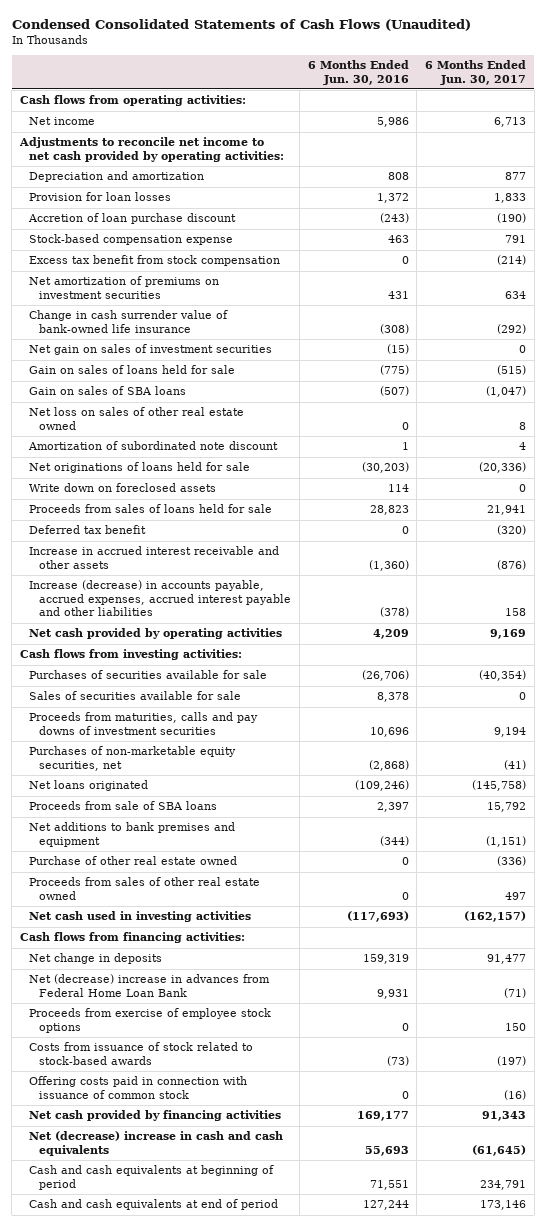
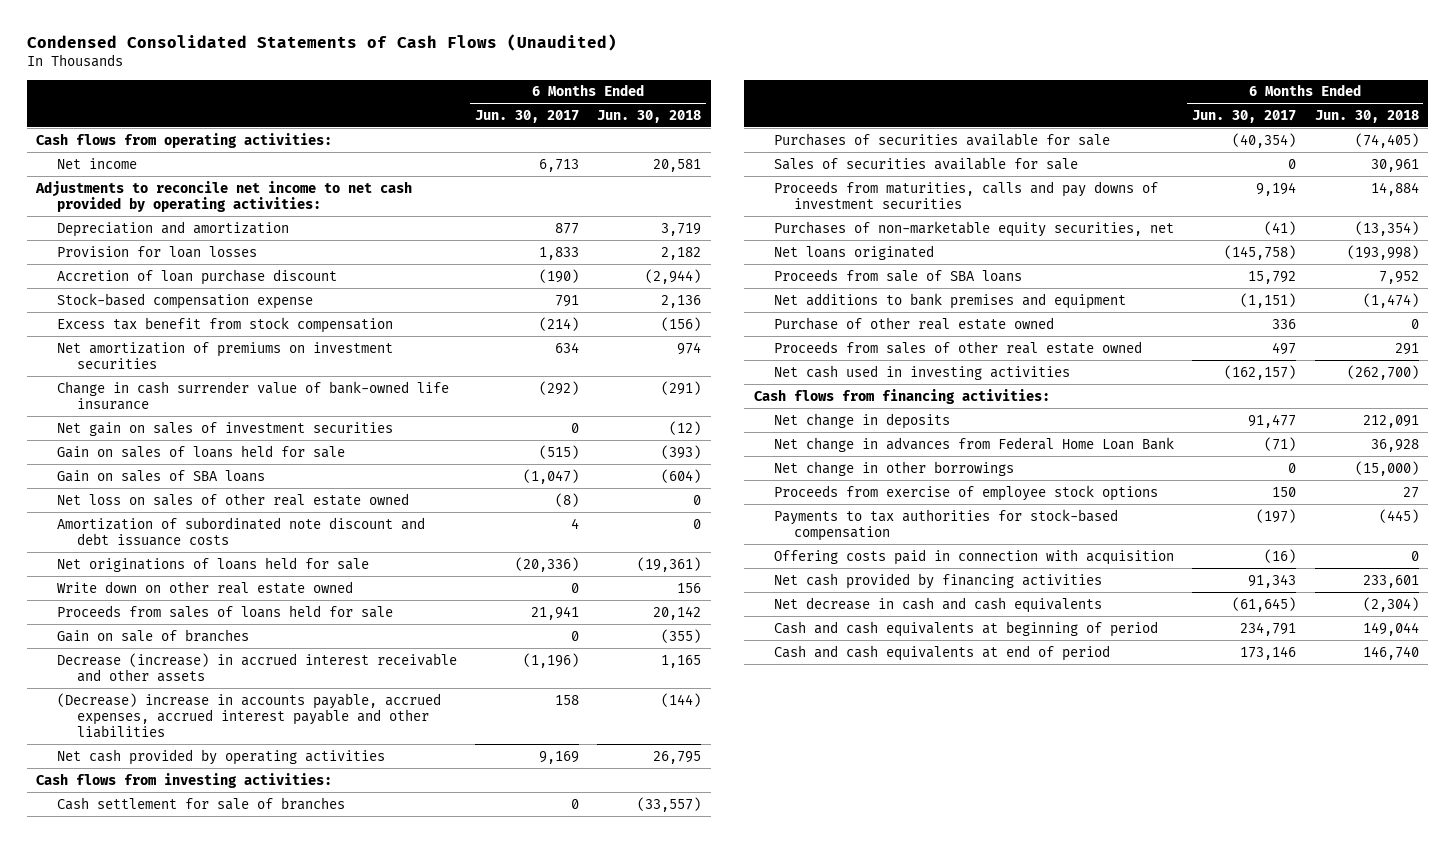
- | 6 Months Ended Jun. 30, 2016 | 6 Months Ended Jun. 30, 2017
+ | 6 Months Ended Jun. 30, 2017 | 6 Months Ended Jun. 30, 2018
- Net loss on sales of other real estate owned | 0 | 8
- Amortization of subordinated note discount | 1 | 4
+ Net loss on sales of other real estate owned | (8) | 0
+ Amortization of subordinated note discount and debt issuance costs | 4 | 0
- Write down on foreclosed assets | 114 | 0
+ Write down on other real estate owned | 0 | 156
- Deferred tax benefit | 0 | (320)
- Increase in accrued interest receivable and other assets | (1,360) | (876)
- Increase (decrease) in accounts payable, accrued expenses, accrued interest payable and other liabilities | (378) | 158
+ Gain on sale of branches | 0 | (355)
+ Decrease (increase) in accrued interest receivable and other assets | (1,196) | 1,165
+ (Decrease) increase in accounts payable, accrued expenses, accrued interest payable and other liabilities | 158 | (144)
+ Cash settlement for sale of branches | 0 | (33,557)
- Purchase of other real estate owned | 0 | (336)
+ Purchase of other real estate owned | 336 | 0
- Net (decrease) increase in advances from Federal Home Loan Bank | 9,931 | (71)
+ Net change in advances from Federal Home Loan Bank | (71) | 36,928
+ Net change in other borrowings | 0 | (15,000)
- Costs from issuance of stock related to stock-based awards | (73) | (197)
- Offering costs paid in connection with issuance of common stock | 0 | (16)
+ Payments to tax authorities for stock-based compensation | (197) | (445)
+ Offering costs paid in connection with acquisition | (16) | 0
- Net (decrease) increase in cash and cash equivalents | 55,693 | (61,645)
+ Net decrease in cash and cash equivalents | (61,645) | (2,304)

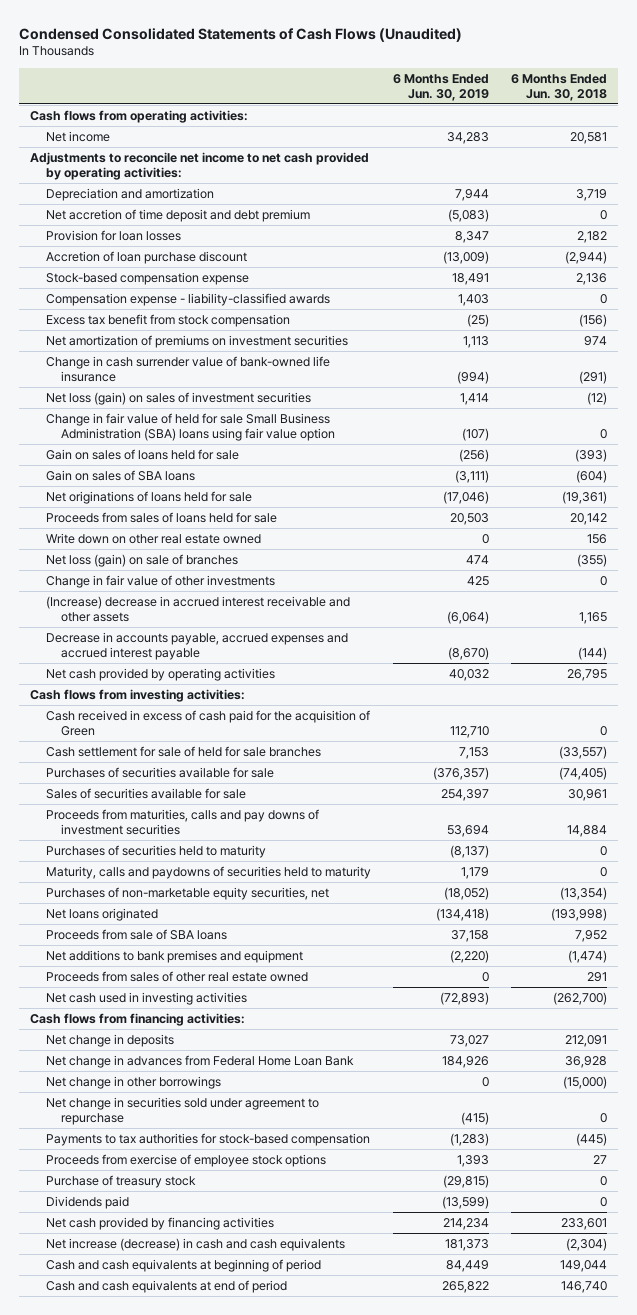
- | 6 Months Ended Jun. 30, 2017 | 6 Months Ended Jun. 30, 2018
+ | 6 Months Ended Jun. 30, 2019 | 6 Months Ended Jun. 30, 2018
+ Net accretion of time deposit and debt premium | (5,083) | 0
+ Compensation expense - liability-classified awards | 1,403 | 0
- Net gain on sales of investment securities | 0 | (12)
+ Net loss (gain) on sales of investment securities | 1,414 | (12)
+ Change in fair value of held for sale Small Business Administration (SBA) loans using fair value option | (107) | 0
- Net loss on sales of other real estate owned | (8) | 0
- Amortization of subordinated note discount and debt issuance costs | 4 | 0
- Gain on sale of branches | 0 | (355)
- Decrease (increase) in accrued interest receivable and other assets | (1,196) | 1,165
- (Decrease) increase in accounts payable, accrued expenses, accrued interest payable and other liabilities | 158 | (144)
moved down: Write down on other real estate owned | 0 | 156
+ Net loss (gain) on sale of branches | 474 | (355)
+ Change in fair value of other investments | 425 | 0
+ (Increase) decrease in accrued interest receivable and other assets | (6,064) | 1,165
+ Decrease in accounts payable, accrued expenses and accrued interest payable | (8,670) | (144)
- Cash settlement for sale of branches | 0 | (33,557)
+ Cash received in excess of cash paid for the acquisition of Green | 112,710 | 0
+ Cash settlement for sale of held for sale branches | 7,153 | (33,557)
+ Purchases of securities held to maturity | (8,137) | 0
+ Maturity, calls and paydowns of securities held to maturity | 1,179 | 0
- Purchase of other real estate owned | 336 | 0
+ Net change in securities sold under agreement to repurchase | (415) | 0
- Offering costs paid in connection with acquisition | (16) | 0
moved down: Proceeds from exercise of employee stock options | 1,393 | 27
+ Purchase of treasury stock | (29,815) | 0
+ Dividends paid | (13,599) | 0
- Net decrease in cash and cash equivalents | (61,645) | (2,304)
+ Net increase (decrease) in cash and cash equivalents | 181,373 | (2,304)

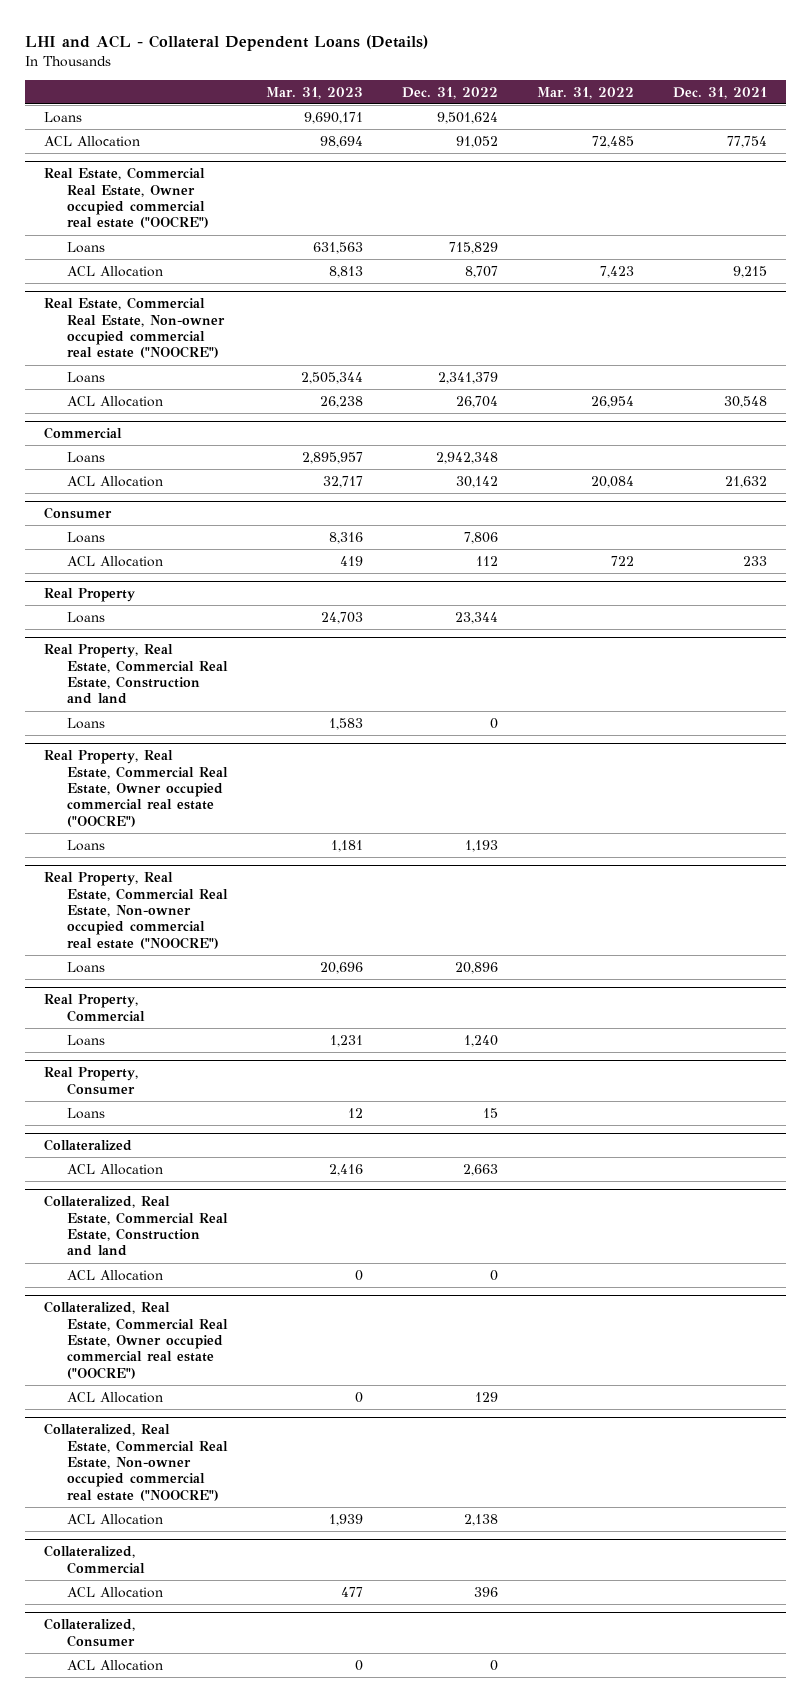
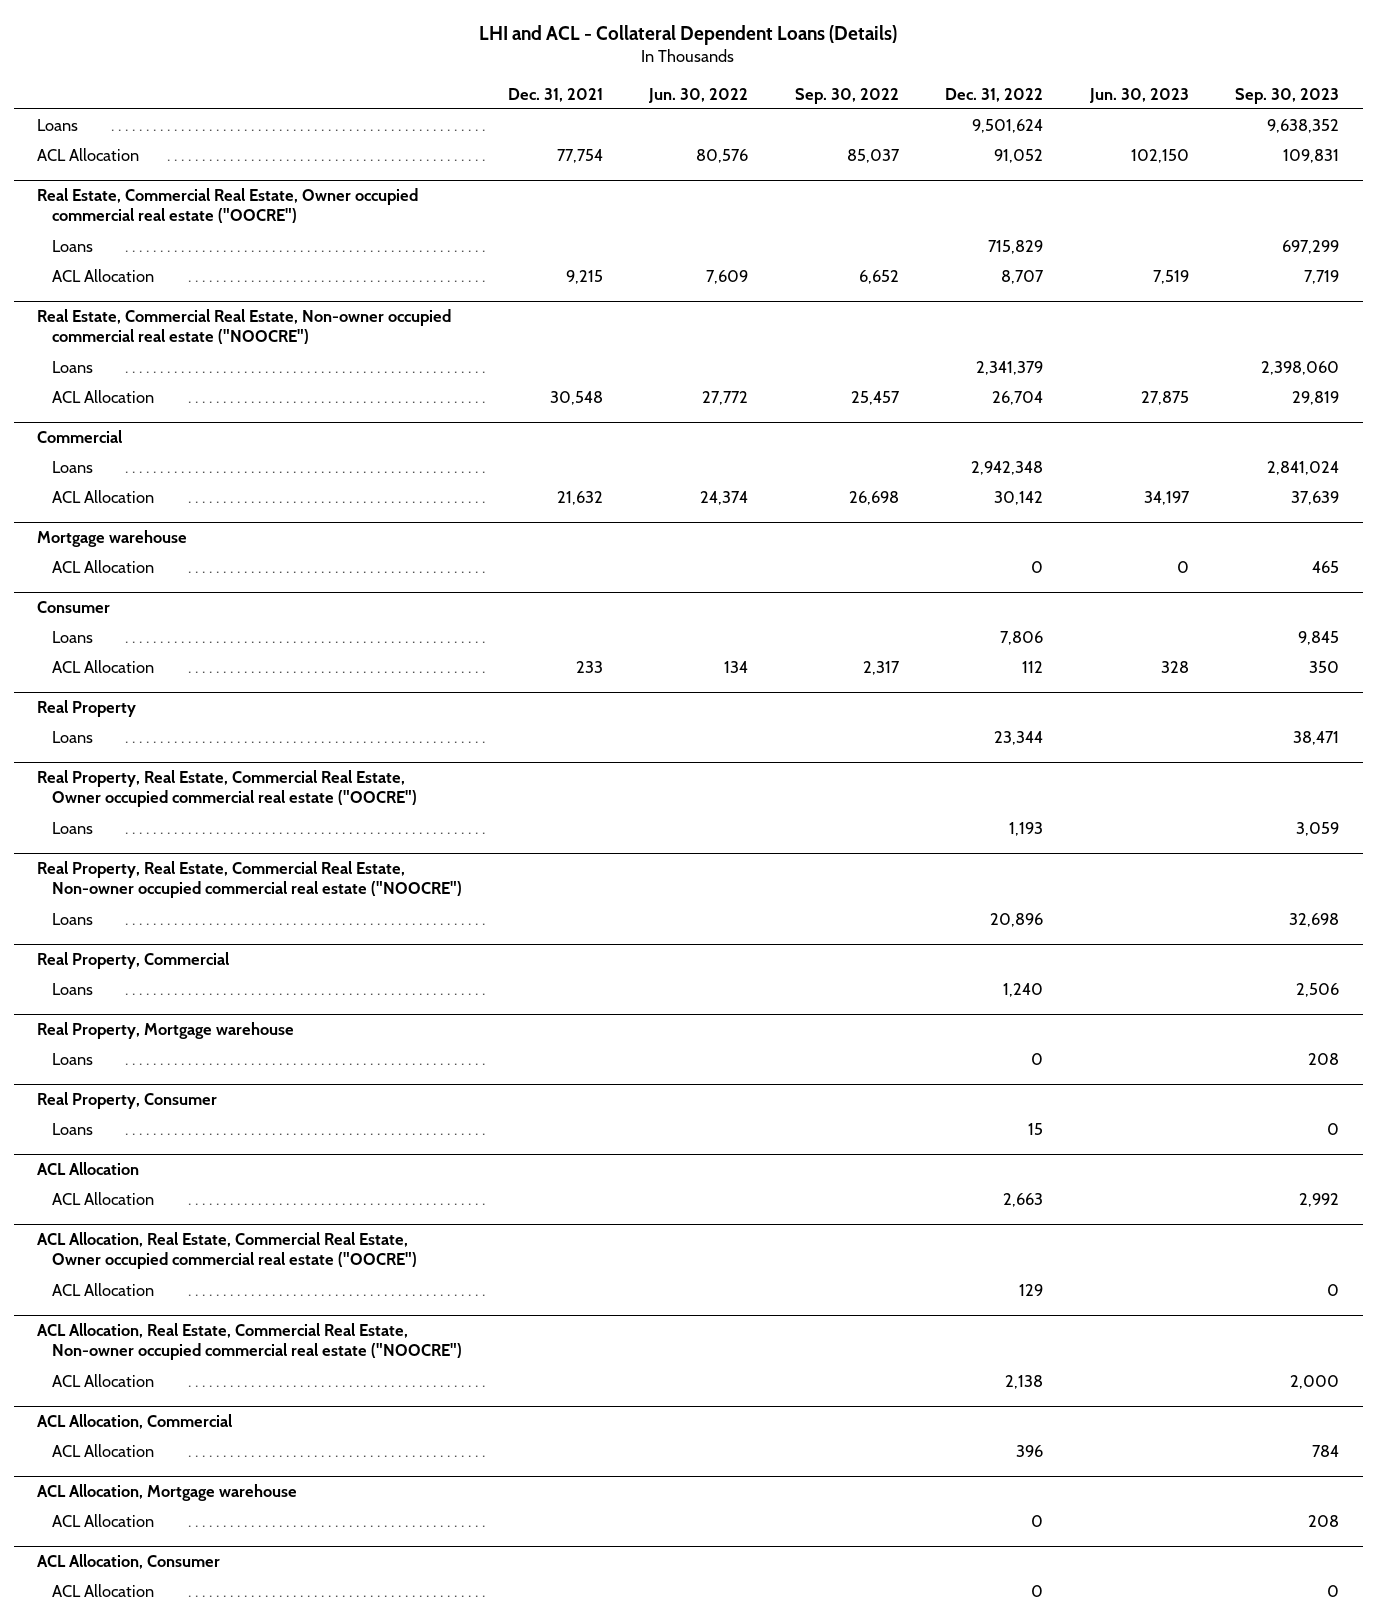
- | Mar. 31, 2023 | Dec. 31, 2022 | Mar. 31, 2022 | Dec. 31, 2021
+ | Dec. 31, 2021 | Jun. 30, 2022 | Sep. 30, 2022 | Dec. 31, 2022 | Jun. 30, 2023 | Sep. 30, 2023
+ Mortgage warehouse
+ ACL Allocation | | | | 0 | 0 | 465
- Real Property, Real Estate, Commercial Real Estate, Construction and land
- Loans | 1,583 | 0 | |
+ Real Property, Mortgage warehouse
+ Loans | | | | 0 | | 208
- Collateralized
+ ACL Allocation
- Collateralized, Real Estate, Commercial Real Estate, Construction and land
- ACL Allocation | 0 | 0 | |
- Collateralized, Real Estate, Commercial Real Estate, Owner occupied commercial real estate ("OOCRE")
+ ACL Allocation, Real Estate, Commercial Real Estate, Owner occupied commercial real estate ("OOCRE")
- Collateralized, Real Estate, Commercial Real Estate, Non-owner occupied commercial real estate ("NOOCRE")
+ ACL Allocation, Real Estate, Commercial Real Estate, Non-owner occupied commercial real estate ("NOOCRE")
- Collateralized, Commercial
+ ACL Allocation, Commercial
- Collateralized, Consumer
+ ACL Allocation, Mortgage warehouse
+ ACL Allocation, Consumer
+ ACL Allocation | | | | 0 | | 0

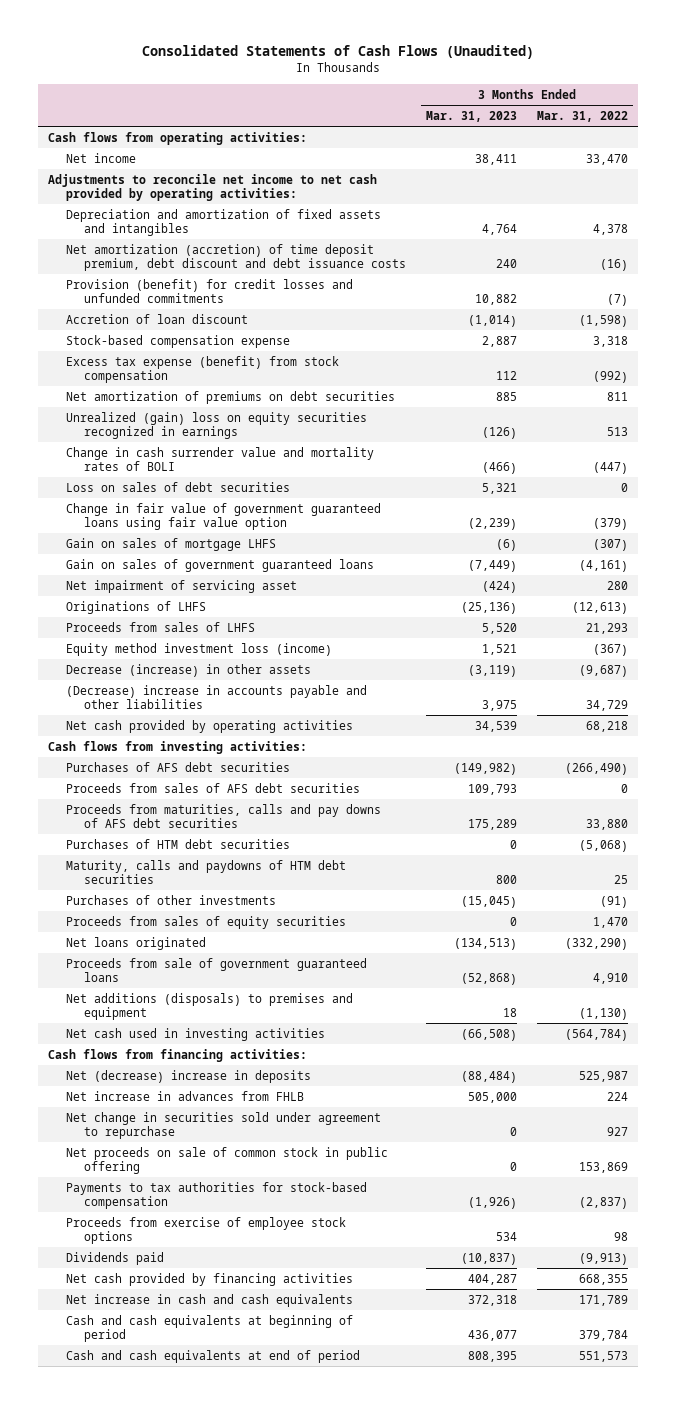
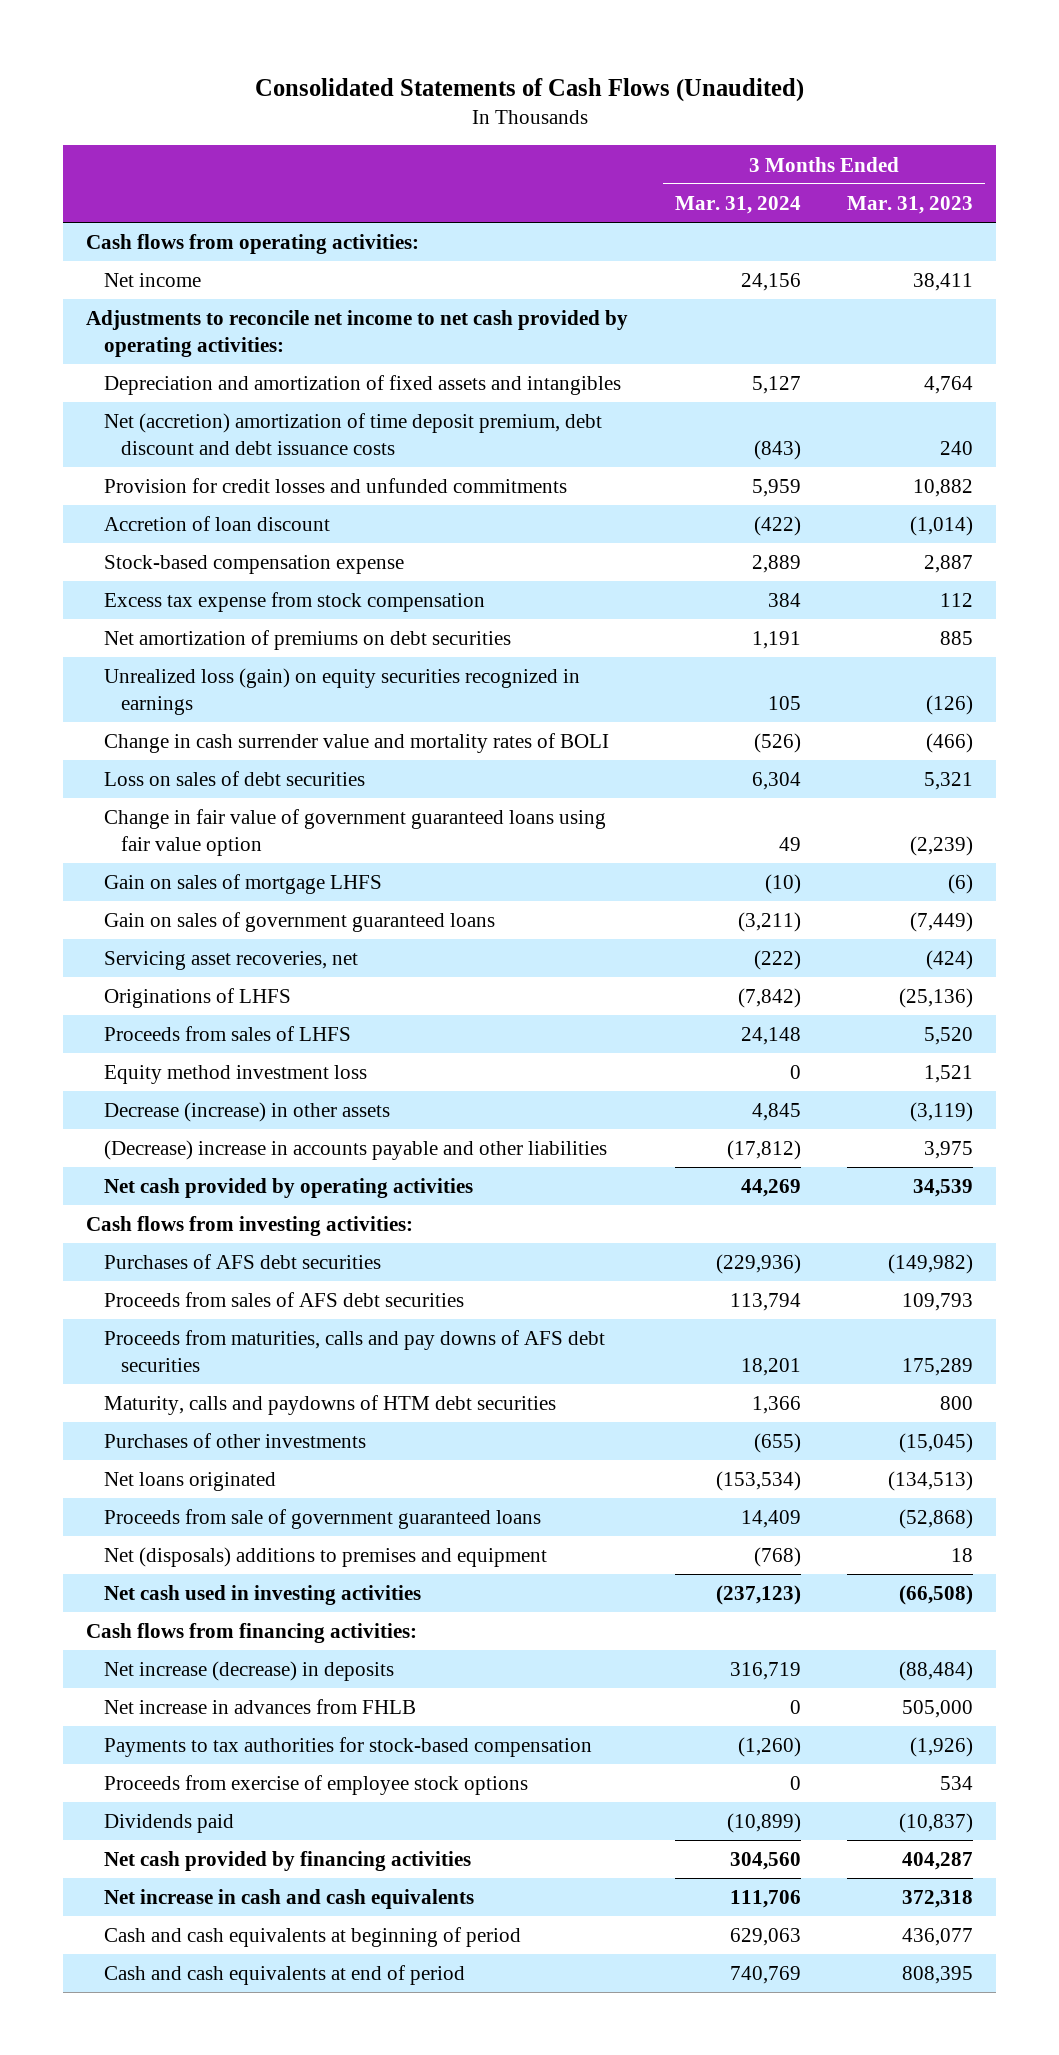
- | 3 Months Ended Mar. 31, 2023 | 3 Months Ended Mar. 31, 2022
+ | 3 Months Ended Mar. 31, 2024 | 3 Months Ended Mar. 31, 2023
- Net amortization (accretion) of time deposit premium, debt discount and debt issuance costs | 240 | (16)
- Provision (benefit) for credit losses and unfunded commitments | 10,882 | (7)
+ Net (accretion) amortization of time deposit premium, debt discount and debt issuance costs | (843) | 240
+ Provision for credit losses and unfunded commitments | 5,959 | 10,882
- Excess tax expense (benefit) from stock compensation | 112 | (992)
+ Excess tax expense from stock compensation | 384 | 112
- Unrealized (gain) loss on equity securities recognized in earnings | (126) | 513
+ Unrealized loss (gain) on equity securities recognized in earnings | 105 | (126)
- Net impairment of servicing asset | (424) | 280
+ Servicing asset recoveries, net | (222) | (424)
- Equity method investment loss (income) | 1,521 | (367)
+ Equity method investment loss | 0 | 1,521
- Purchases of HTM debt securities | 0 | (5,068)
- Proceeds from sales of equity securities | 0 | 1,470
- Net additions (disposals) to premises and equipment | 18 | (1,130)
+ Net (disposals) additions to premises and equipment | (768) | 18
- Net (decrease) increase in deposits | (88,484) | 525,987
+ Net increase (decrease) in deposits | 316,719 | (88,484)
- Net change in securities sold under agreement to repurchase | 0 | 927
- Net proceeds on sale of common stock in public offering | 0 | 153,869

